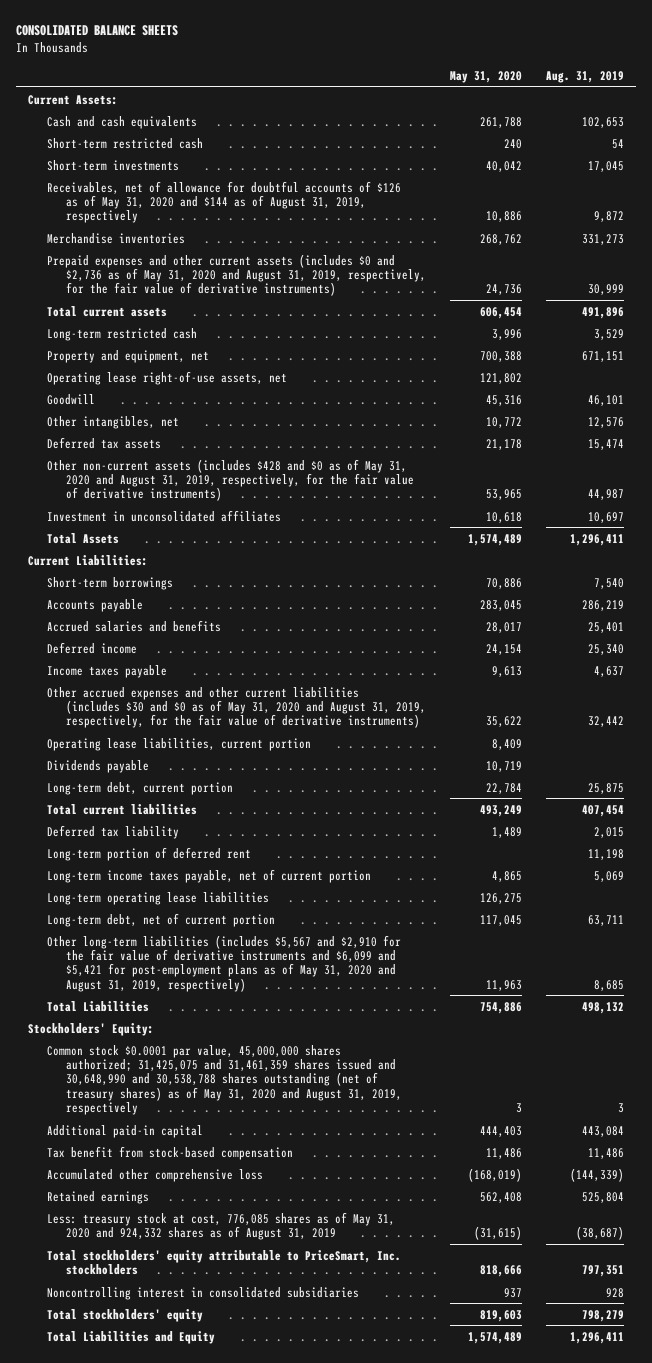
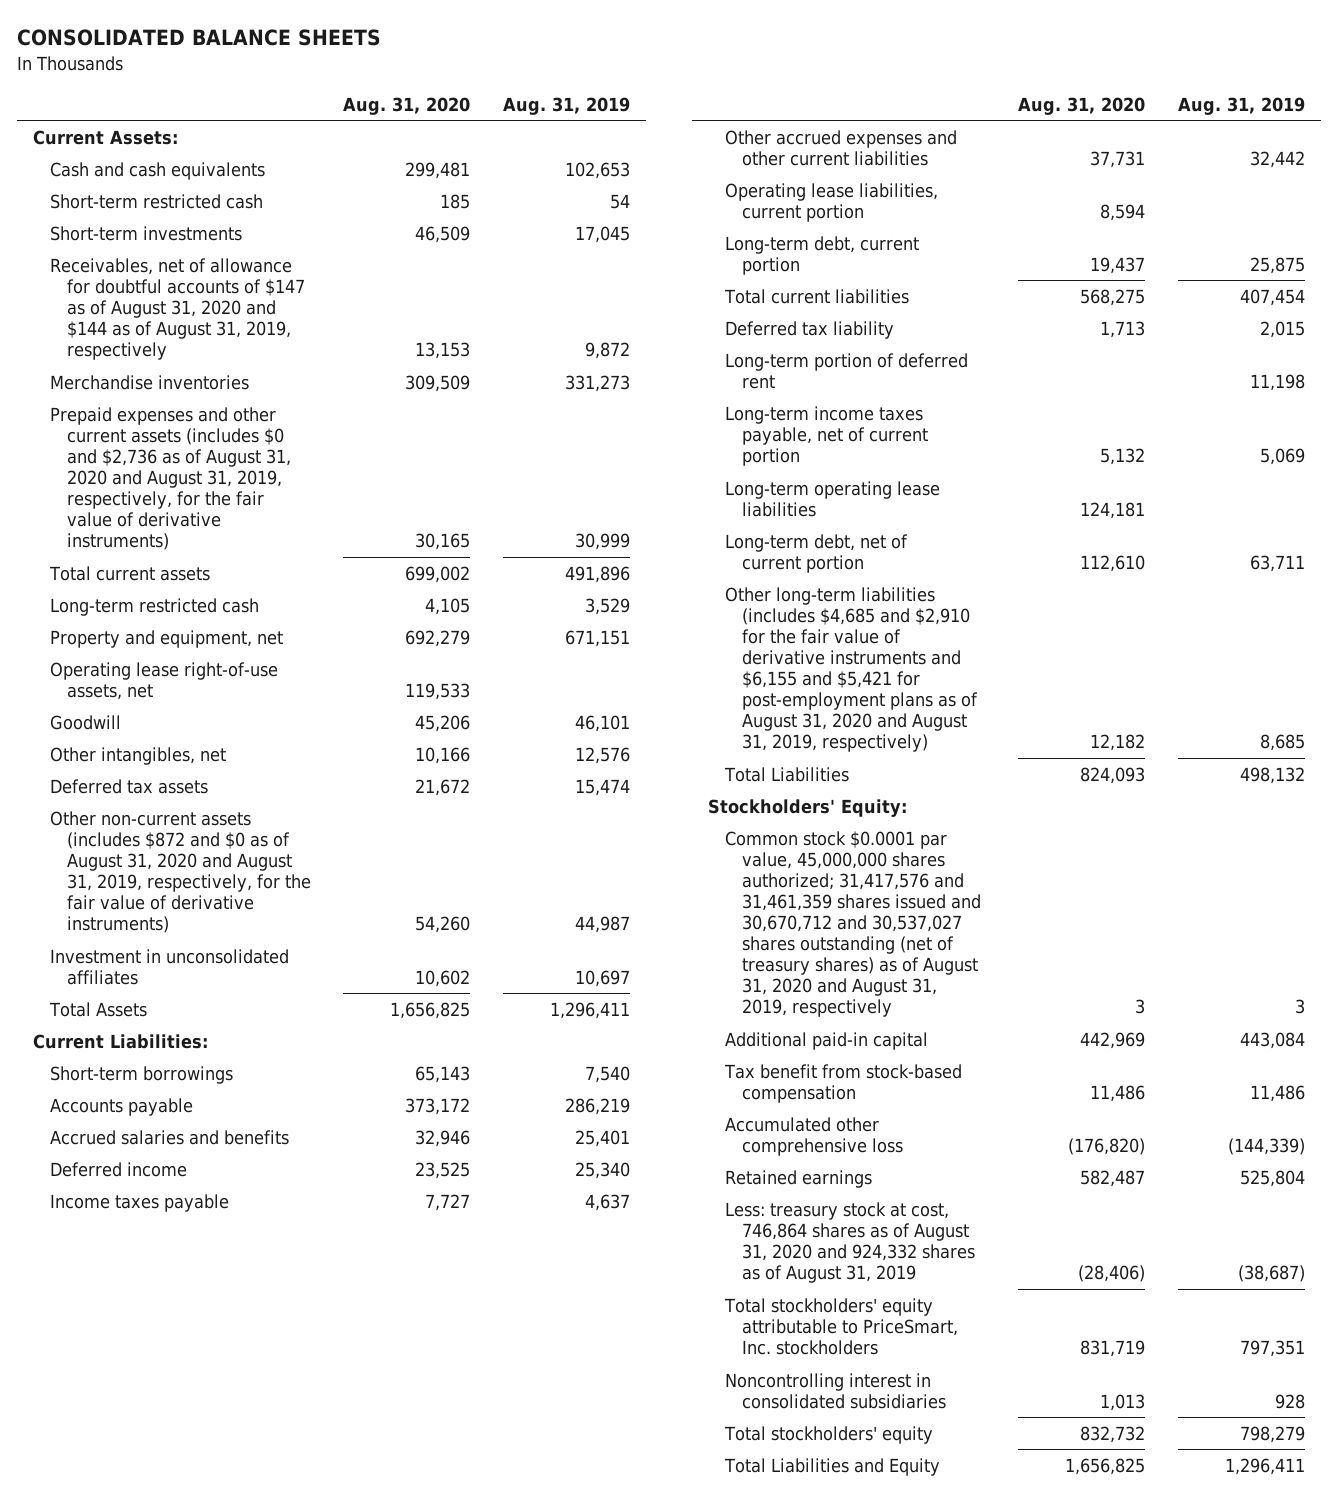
- | May 31, 2020 | Aug. 31, 2019
+ | Aug. 31, 2020 | Aug. 31, 2019
- Receivables, net of allowance for doubtful accounts of $126 as of May 31, 2020 and $144 as of August 31, 2019, respectively | 10,886 | 9,872
+ Receivables, net of allowance for doubtful accounts of $147 as of August 31, 2020 and $144 as of August 31, 2019, respectively | 13,153 | 9,872
- Prepaid expenses and other current assets (includes $0 and $2,736 as of May 31, 2020 and August 31, 2019, respectively, for the fair value of derivative instruments) | 24,736 | 30,999
+ Prepaid expenses and other current assets (includes $0 and $2,736 as of August 31, 2020 and August 31, 2019, respectively, for the fair value of derivative instruments) | 30,165 | 30,999
- Other non-current assets (includes $428 and $0 as of May 31, 2020 and August 31, 2019, respectively, for the fair value of derivative instruments) | 53,965 | 44,987
+ Other non-current assets (includes $872 and $0 as of August 31, 2020 and August 31, 2019, respectively, for the fair value of derivative instruments) | 54,260 | 44,987
- Other accrued expenses and other current liabilities (includes $30 and $0 as of May 31, 2020 and August 31, 2019, respectively, for the fair value of derivative instruments) | 35,622 | 32,442
+ Other accrued expenses and other current liabilities | 37,731 | 32,442
- Dividends payable | 10,719 |
- Other long-term liabilities (includes $5,567 and $2,910 for the fair value of derivative instruments and $6,099 and $5,421 for post-employment plans as of May 31, 2020 and August 31, 2019, respectively) | 11,963 | 8,685
+ Other long-term liabilities (includes $4,685 and $2,910 for the fair value of derivative instruments and $6,155 and $5,421 for post-employment plans as of August 31, 2020 and August 31, 2019, respectively) | 12,182 | 8,685
- Common stock $0.0001 par value, 45,000,000 shares authorized; 31,425,075 and 31,461,359 shares issued and 30,648,990 and 30,538,788 shares outstanding (net of treasury shares) as of May 31, 2020 and August 31, 2019, respectively | 3 | 3
+ Common stock $0.0001 par value, 45,000,000 shares authorized; 31,417,576 and 31,461,359 shares issued and 30,670,712 and 30,537,027 shares outstanding (net of treasury shares) as of August 31, 2020 and August 31, 2019, respectively | 3 | 3
- Less: treasury stock at cost, 776,085 shares as of May 31, 2020 and 924,332 shares as of August 31, 2019 | (31,615) | (38,687)
+ Less: treasury stock at cost, 746,864 shares as of August 31, 2020 and 924,332 shares as of August 31, 2019 | (28,406) | (38,687)

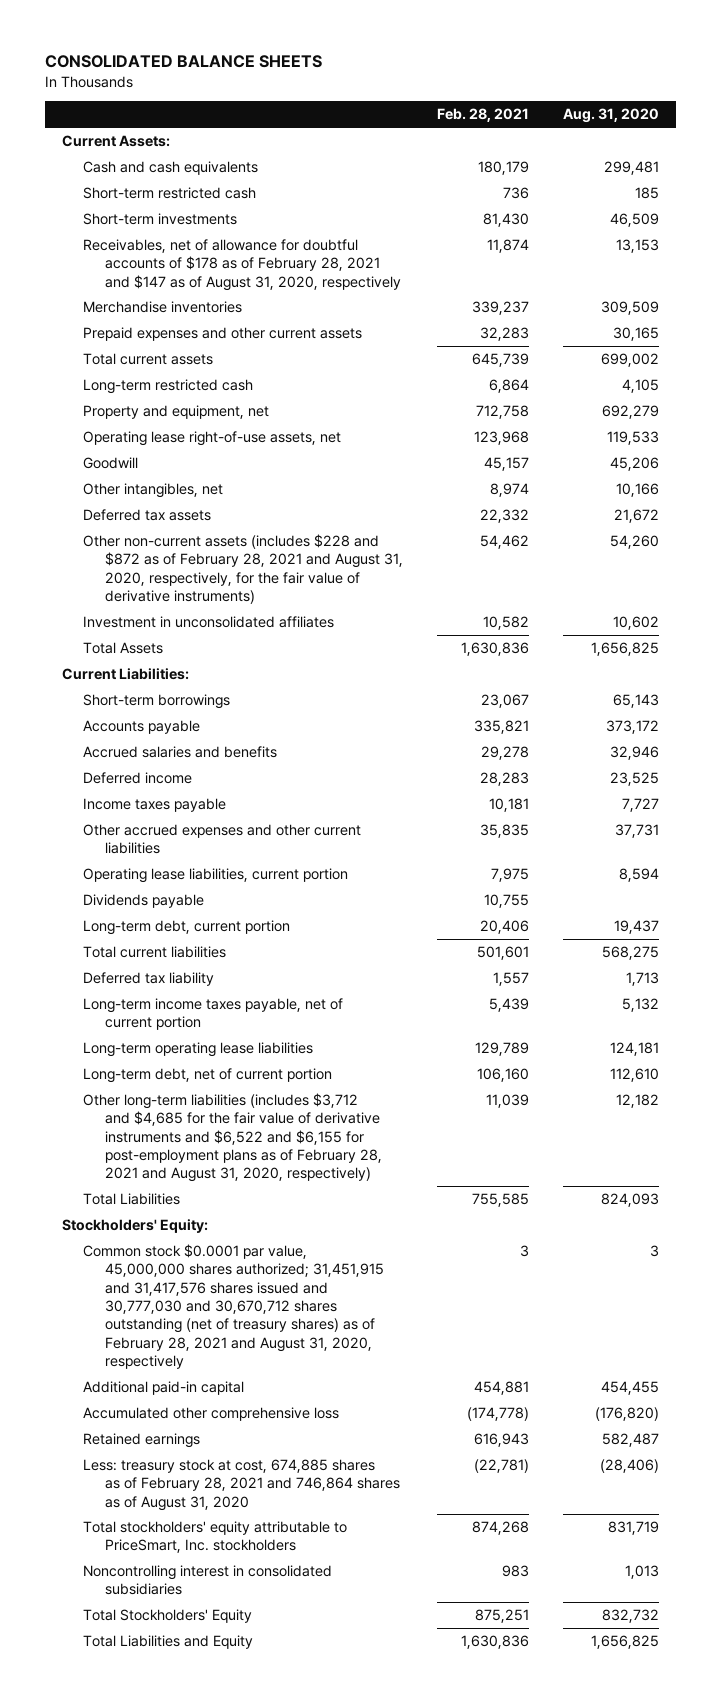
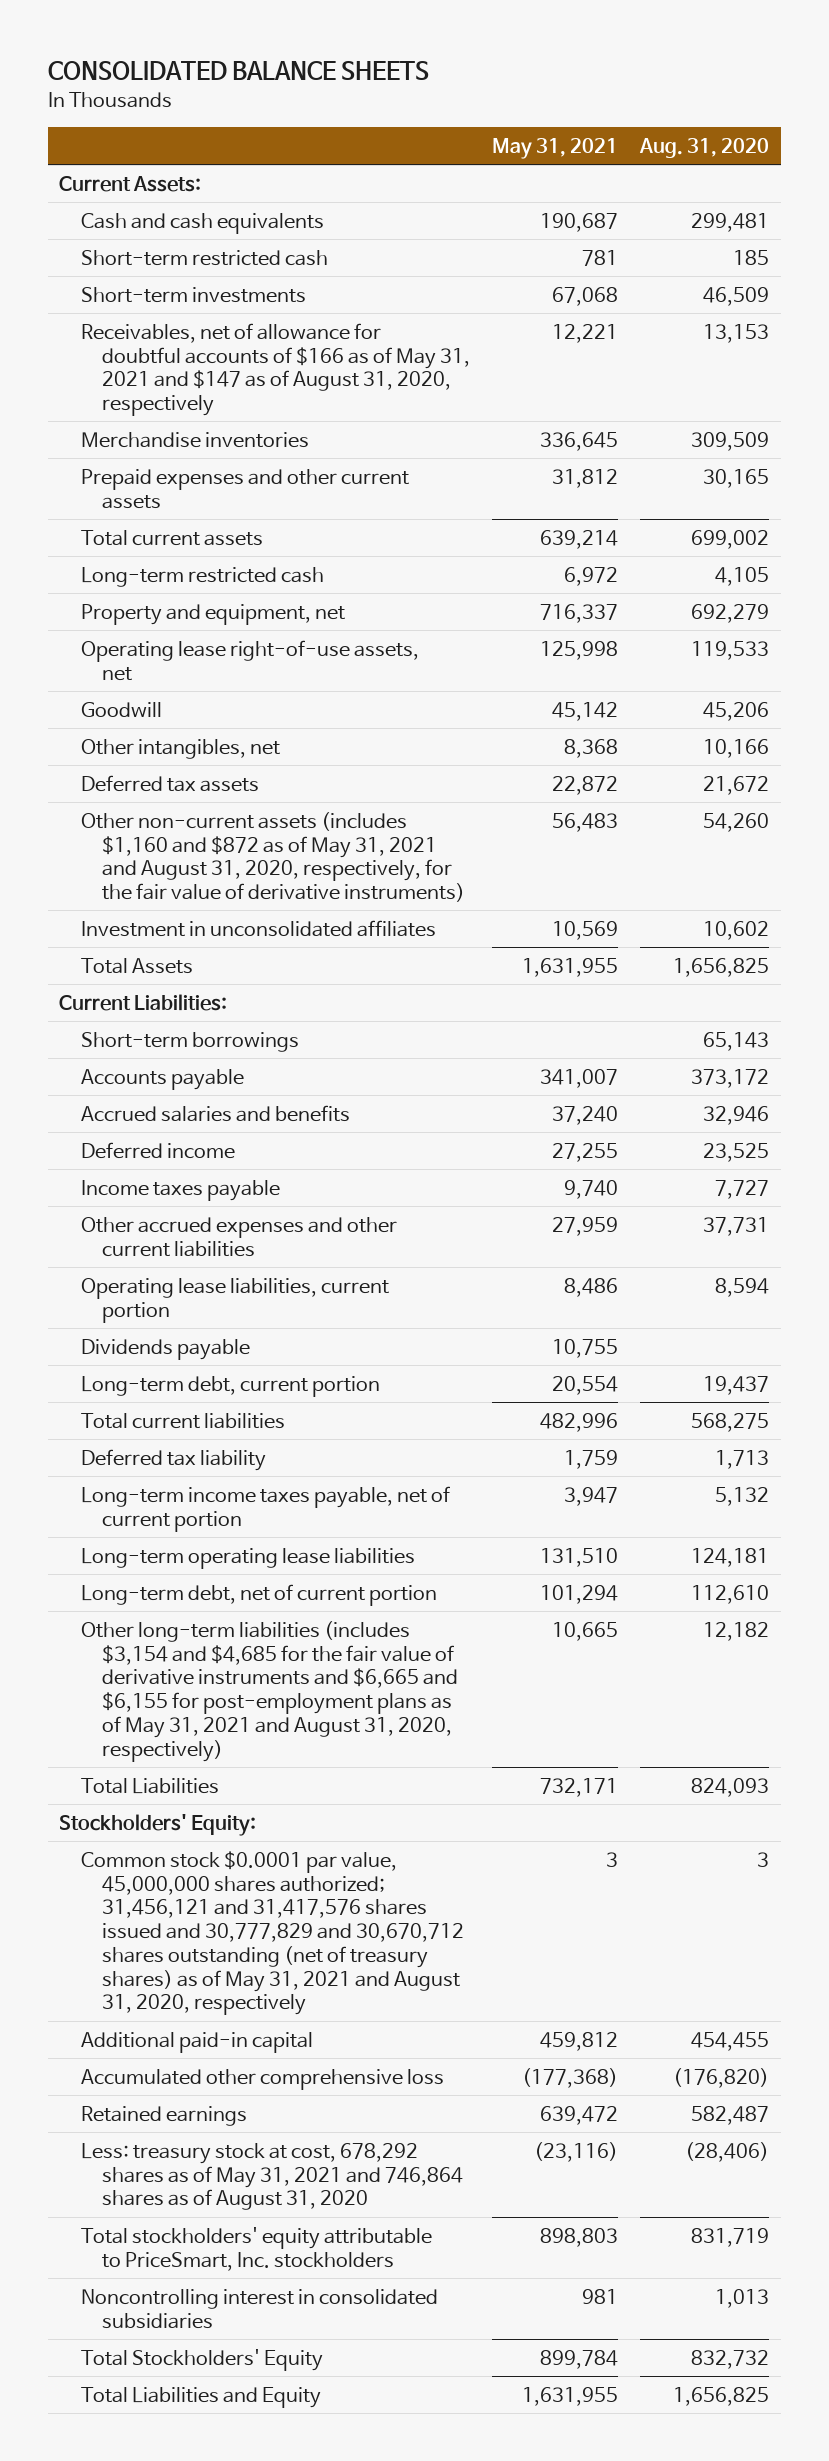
- | Feb. 28, 2021 | Aug. 31, 2020
+ | May 31, 2021 | Aug. 31, 2020
- Receivables, net of allowance for doubtful accounts of $178 as of February 28, 2021 and $147 as of August 31, 2020, respectively | 11,874 | 13,153
+ Receivables, net of allowance for doubtful accounts of $166 as of May 31, 2021 and $147 as of August 31, 2020, respectively | 12,221 | 13,153
- Other non-current assets (includes $228 and $872 as of February 28, 2021 and August 31, 2020, respectively, for the fair value of derivative instruments) | 54,462 | 54,260
+ Other non-current assets (includes $1,160 and $872 as of May 31, 2021 and August 31, 2020, respectively, for the fair value of derivative instruments) | 56,483 | 54,260
- Other long-term liabilities (includes $3,712 and $4,685 for the fair value of derivative instruments and $6,522 and $6,155 for post-employment plans as of February 28, 2021 and August 31, 2020, respectively) | 11,039 | 12,182
+ Other long-term liabilities (includes $3,154 and $4,685 for the fair value of derivative instruments and $6,665 and $6,155 for post-employment plans as of May 31, 2021 and August 31, 2020, respectively) | 10,665 | 12,182
- Common stock $0.0001 par value, 45,000,000 shares authorized; 31,451,915 and 31,417,576 shares issued and 30,777,030 and 30,670,712 shares outstanding (net of treasury shares) as of February 28, 2021 and August 31, 2020, respectively | 3 | 3
+ Common stock $0.0001 par value, 45,000,000 shares authorized; 31,456,121 and 31,417,576 shares issued and 30,777,829 and 30,670,712 shares outstanding (net of treasury shares) as of May 31, 2021 and August 31, 2020, respectively | 3 | 3
- Less: treasury stock at cost, 674,885 shares as of February 28, 2021 and 746,864 shares as of August 31, 2020 | (22,781) | (28,406)
+ Less: treasury stock at cost, 678,292 shares as of May 31, 2021 and 746,864 shares as of August 31, 2020 | (23,116) | (28,406)

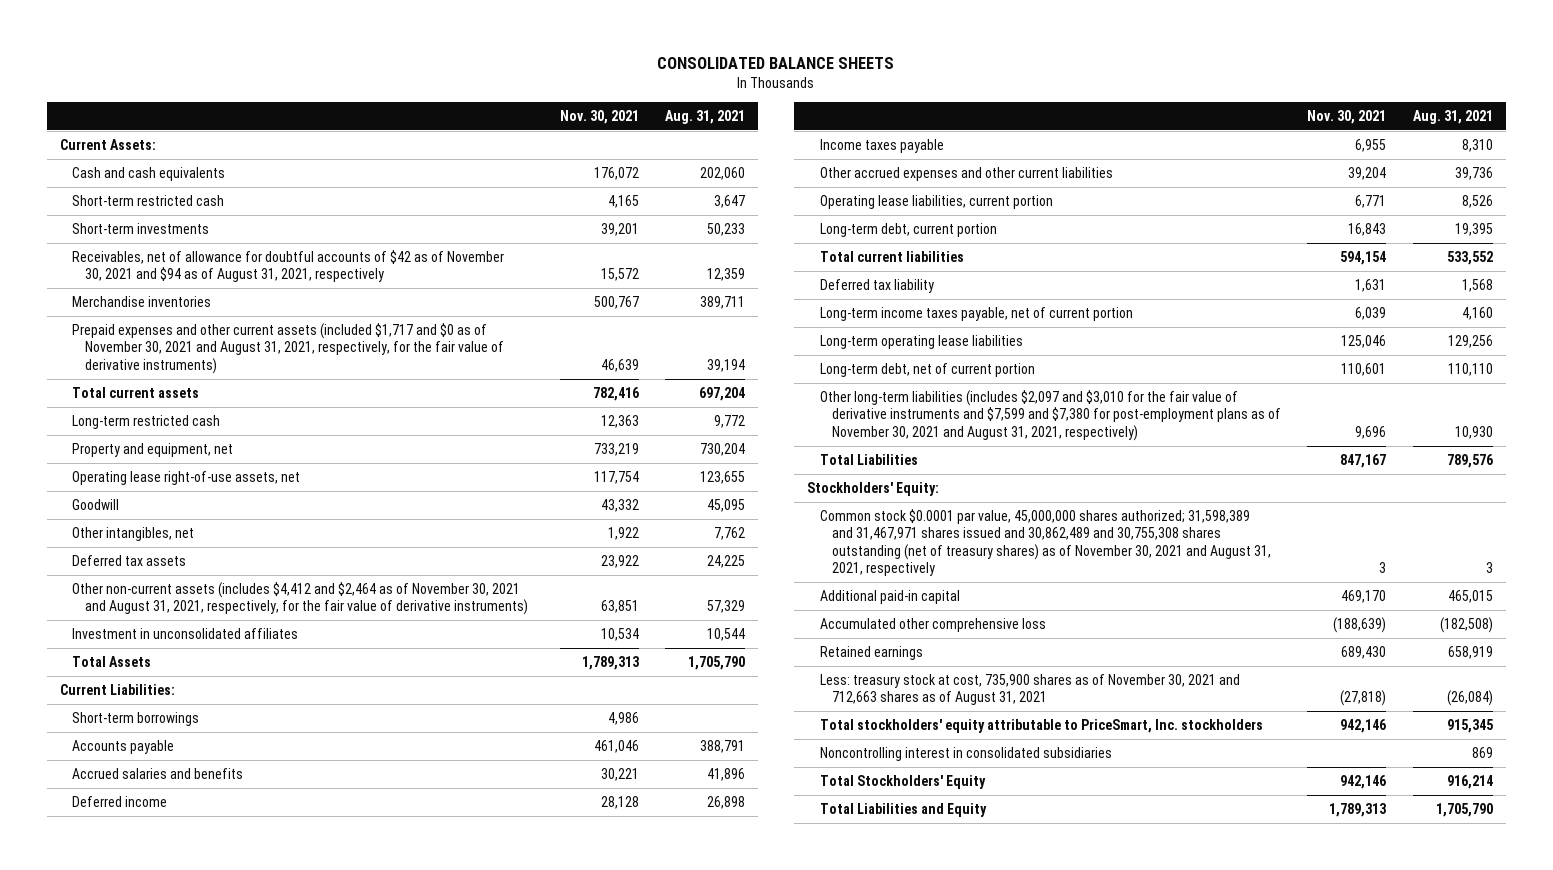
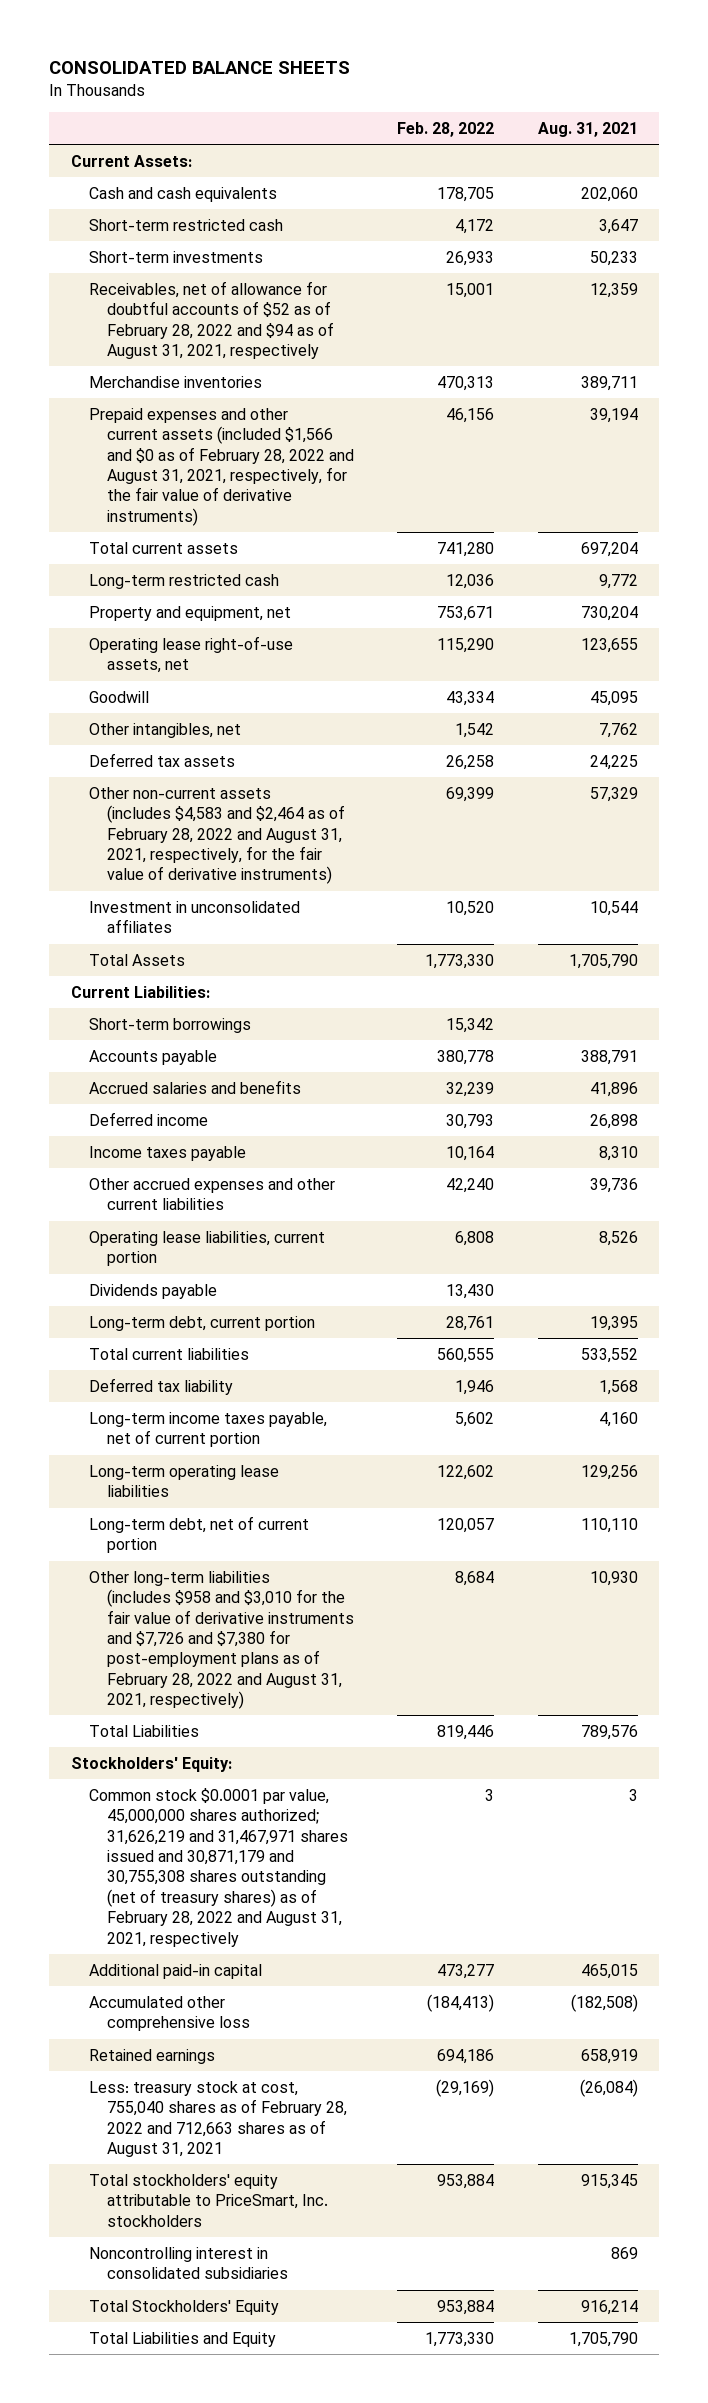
- | Nov. 30, 2021 | Aug. 31, 2021
+ | Feb. 28, 2022 | Aug. 31, 2021
- Receivables, net of allowance for doubtful accounts of $42 as of November 30, 2021 and $94 as of August 31, 2021, respectively | 15,572 | 12,359
+ Receivables, net of allowance for doubtful accounts of $52 as of February 28, 2022 and $94 as of August 31, 2021, respectively | 15,001 | 12,359
- Prepaid expenses and other current assets (included $1,717 and $0 as of November 30, 2021 and August 31, 2021, respectively, for the fair value of derivative instruments) | 46,639 | 39,194
+ Prepaid expenses and other current assets (included $1,566 and $0 as of February 28, 2022 and August 31, 2021, respectively, for the fair value of derivative instruments) | 46,156 | 39,194
- Other non-current assets (includes $4,412 and $2,464 as of November 30, 2021 and August 31, 2021, respectively, for the fair value of derivative instruments) | 63,851 | 57,329
+ Other non-current assets (includes $4,583 and $2,464 as of February 28, 2022 and August 31, 2021, respectively, for the fair value of derivative instruments) | 69,399 | 57,329
+ Dividends payable | 13,430 |
- Other long-term liabilities (includes $2,097 and $3,010 for the fair value of derivative instruments and $7,599 and $7,380 for post-employment plans as of November 30, 2021 and August 31, 2021, respectively) | 9,696 | 10,930
+ Other long-term liabilities (includes $958 and $3,010 for the fair value of derivative instruments and $7,726 and $7,380 for post-employment plans as of February 28, 2022 and August 31, 2021, respectively) | 8,684 | 10,930
- Common stock $0.0001 par value, 45,000,000 shares authorized; 31,598,389 and 31,467,971 shares issued and 30,862,489 and 30,755,308 shares outstanding (net of treasury shares) as of November 30, 2021 and August 31, 2021, respectively | 3 | 3
+ Common stock $0.0001 par value, 45,000,000 shares authorized; 31,626,219 and 31,467,971 shares issued and 30,871,179 and 30,755,308 shares outstanding (net of treasury shares) as of February 28, 2022 and August 31, 2021, respectively | 3 | 3
- Less: treasury stock at cost, 735,900 shares as of November 30, 2021 and 712,663 shares as of August 31, 2021 | (27,818) | (26,084)
+ Less: treasury stock at cost, 755,040 shares as of February 28, 2022 and 712,663 shares as of August 31, 2021 | (29,169) | (26,084)

